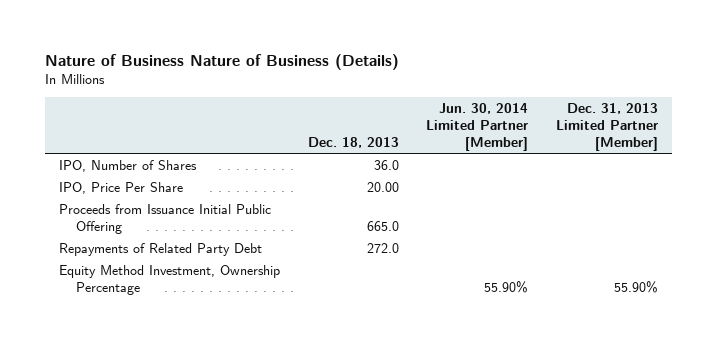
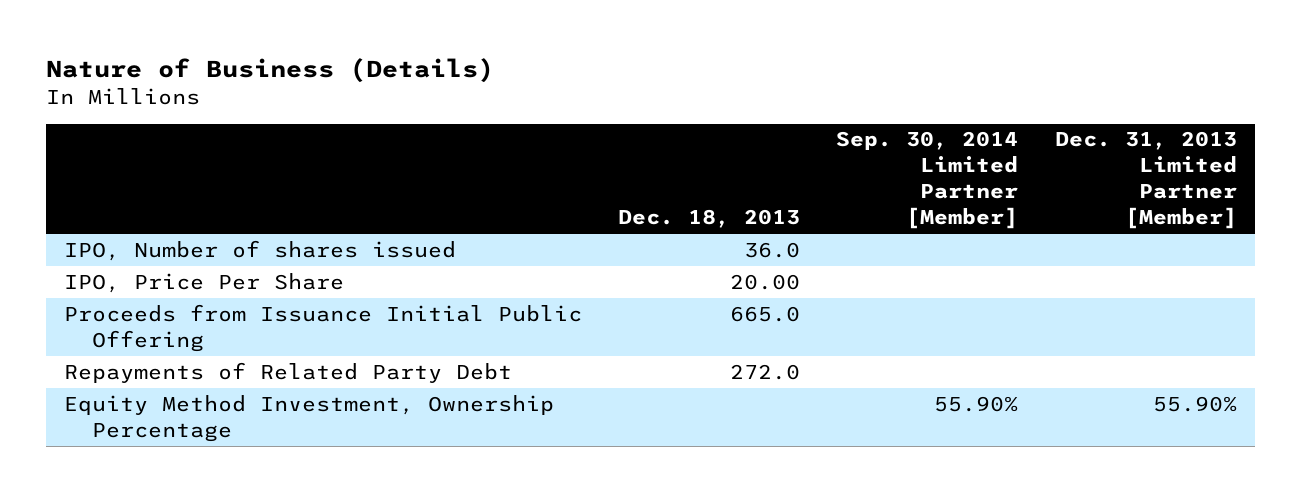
- Nature of Business Nature of Business (Details)
+ Nature of Business (Details)
- | Dec. 18, 2013 | Jun. 30, 2014 Limited Partner [Member] | Dec. 31, 2013 Limited Partner [Member]
+ | Dec. 18, 2013 | Sep. 30, 2014 Limited Partner [Member] | Dec. 31, 2013 Limited Partner [Member]
- IPO, Number of Shares | 36.0 | |
+ IPO, Number of shares issued | 36.0 | |

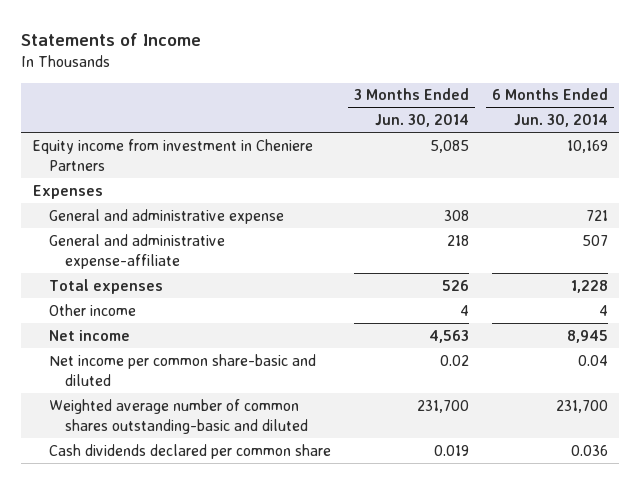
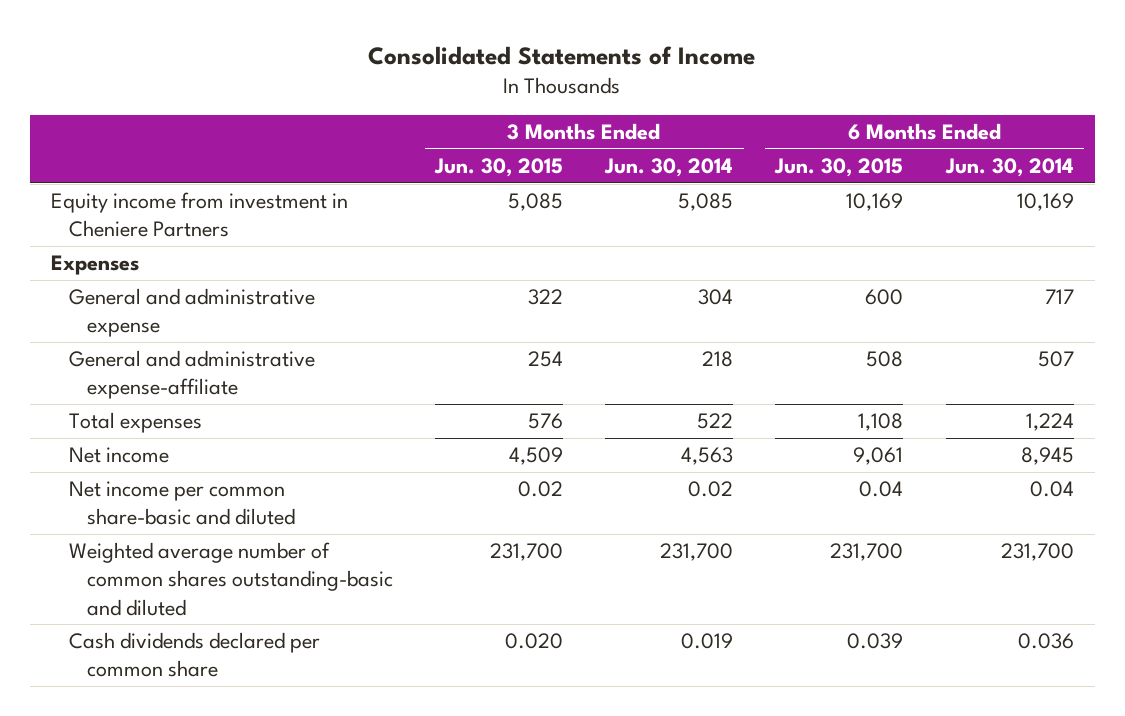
- Statements of Income
+ Consolidated Statements of Income
- | 3 Months Ended Jun. 30, 2014 | 6 Months Ended Jun. 30, 2014
+ | 3 Months Ended Jun. 30, 2015 | 3 Months Ended Jun. 30, 2014 | 6 Months Ended Jun. 30, 2015 | 6 Months Ended Jun. 30, 2014
- General and administrative expense | 308 | 721
+ General and administrative expense | 322 | 304 | 600 | 717
- Total expenses | 526 | 1,228
- Other income | 4 | 4
+ Total expenses | 576 | 522 | 1,108 | 1,224

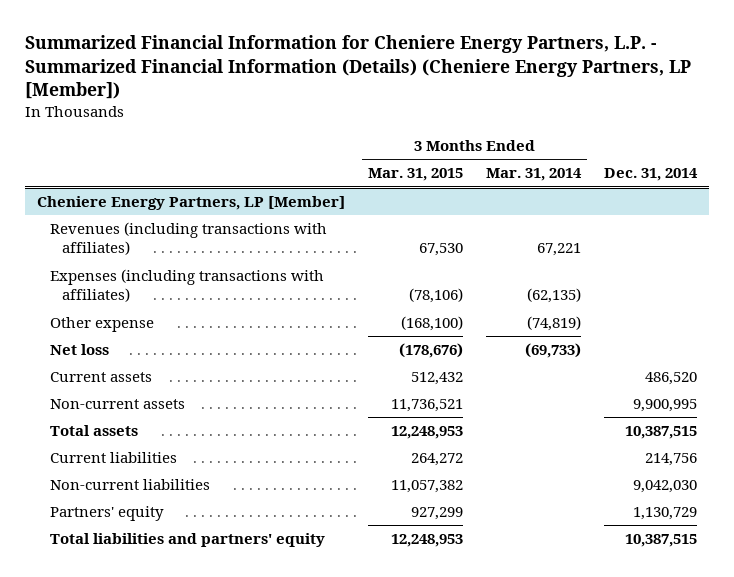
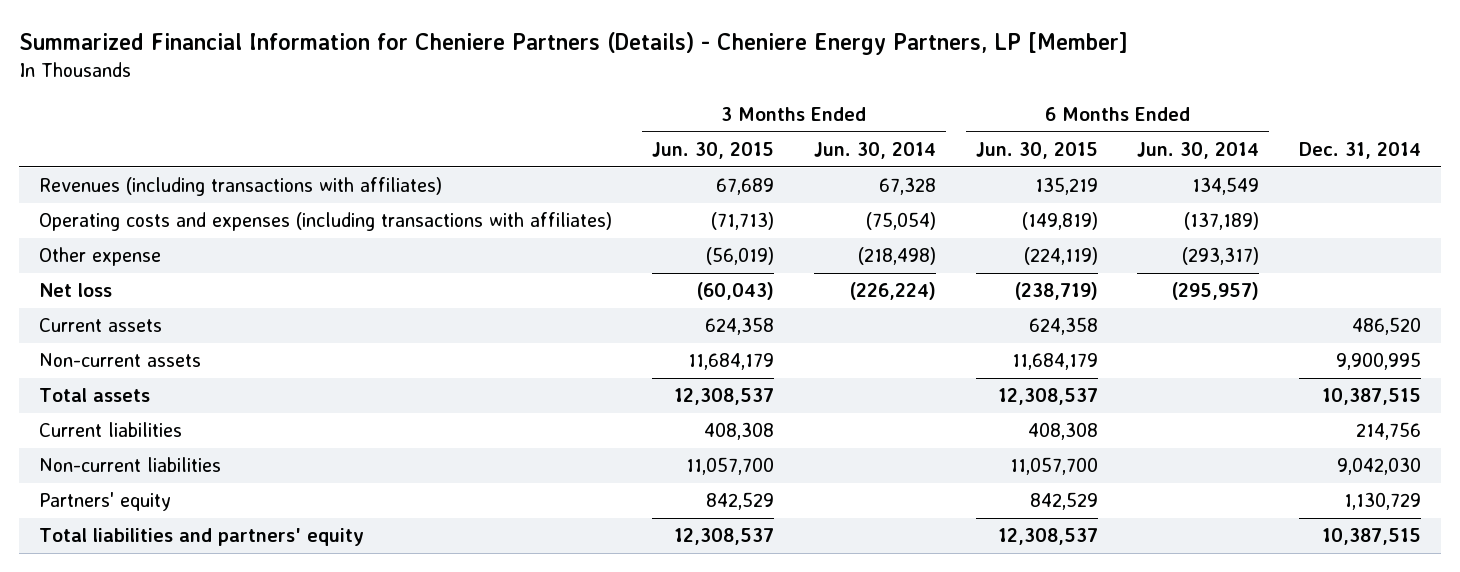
- Summarized Financial Information for Cheniere Energy Partners, L.P. - Summarized Financial Information (Details) (Cheniere Energy Partners, LP [Member])
+ Summarized Financial Information for Cheniere Partners (Details) - Cheniere Energy Partners, LP [Member]
- | 3 Months Ended Mar. 31, 2015 | 3 Months Ended Mar. 31, 2014 | Dec. 31, 2014
+ | 3 Months Ended Jun. 30, 2015 | 3 Months Ended Jun. 30, 2014 | 6 Months Ended Jun. 30, 2015 | 6 Months Ended Jun. 30, 2014 | Dec. 31, 2014
- Cheniere Energy Partners, LP [Member]
- Expenses (including transactions with affiliates) | (78,106) | (62,135) |
+ Operating costs and expenses (including transactions with affiliates) | (71,713) | (75,054) | (149,819) | (137,189) |

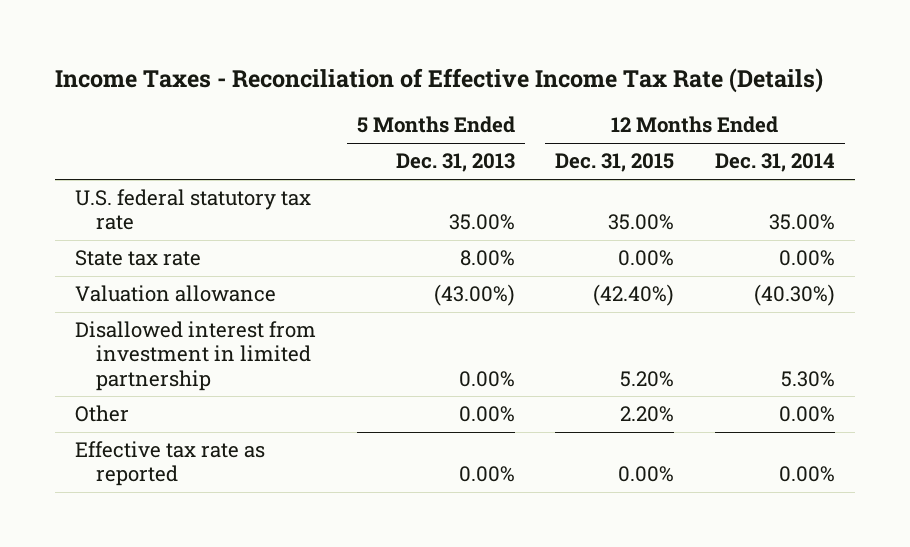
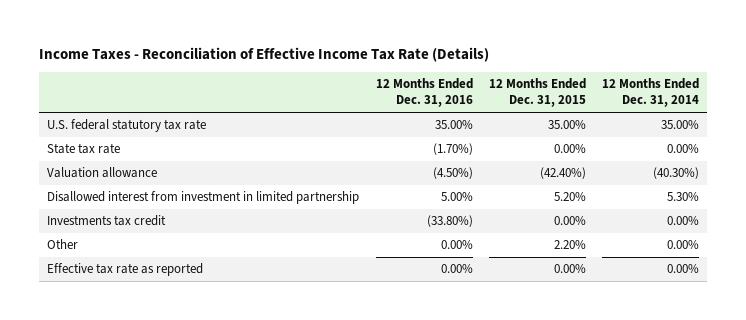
- | 5 Months Ended Dec. 31, 2013 | 12 Months Ended Dec. 31, 2015 | 12 Months Ended Dec. 31, 2014
+ | 12 Months Ended Dec. 31, 2016 | 12 Months Ended Dec. 31, 2015 | 12 Months Ended Dec. 31, 2014
+ Investments tax credit | (33.80%) | 0.00% | 0.00%

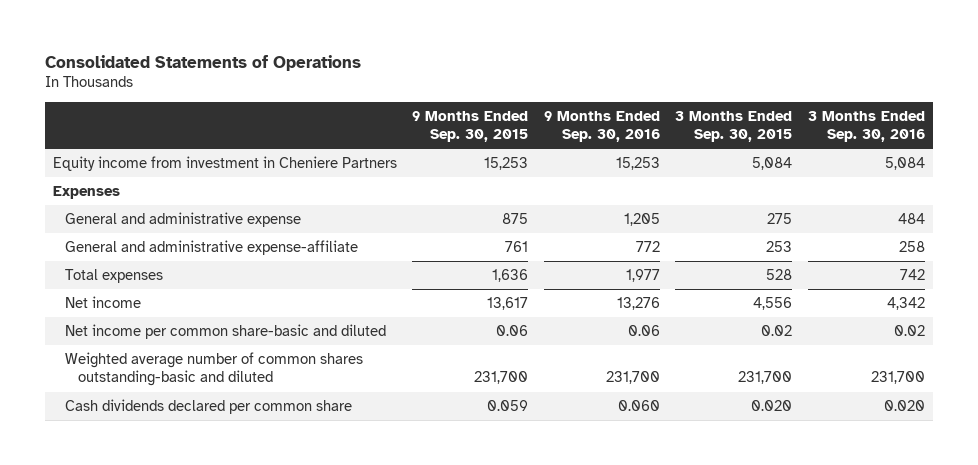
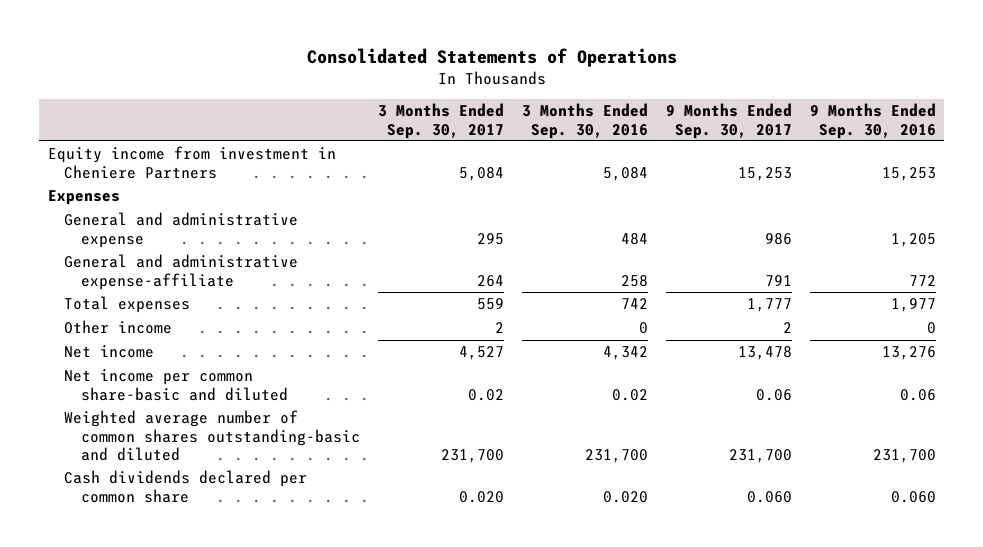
- | 9 Months Ended Sep. 30, 2015 | 9 Months Ended Sep. 30, 2016 | 3 Months Ended Sep. 30, 2015 | 3 Months Ended Sep. 30, 2016
+ | 3 Months Ended Sep. 30, 2017 | 3 Months Ended Sep. 30, 2016 | 9 Months Ended Sep. 30, 2017 | 9 Months Ended Sep. 30, 2016
+ Other income | 2 | 0 | 2 | 0

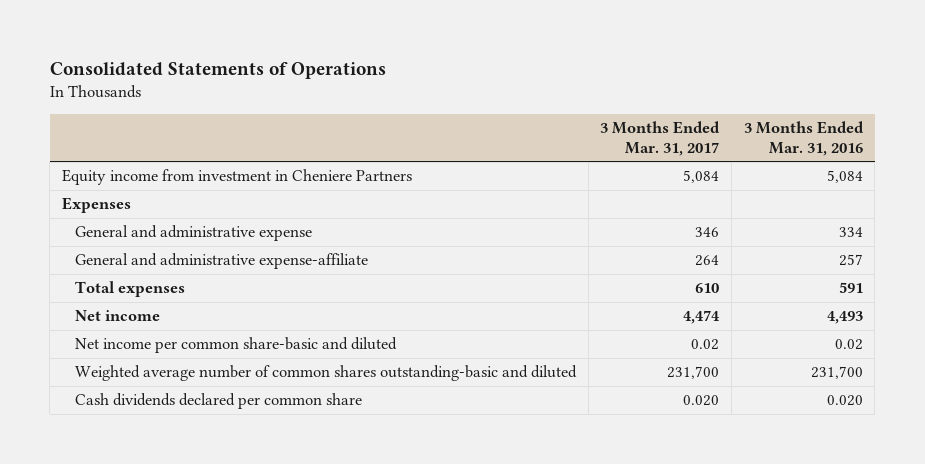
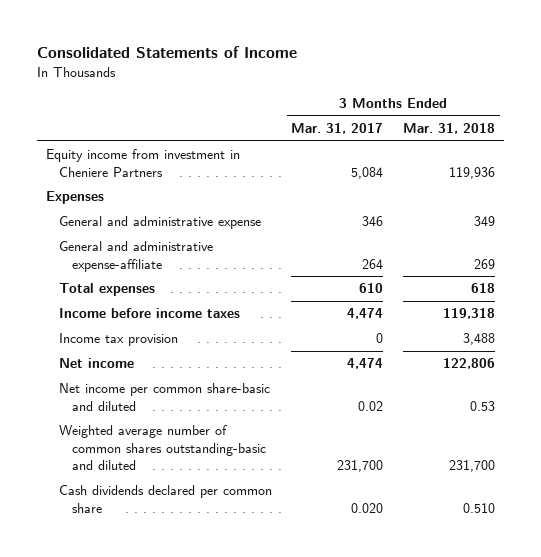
- Consolidated Statements of Operations
+ Consolidated Statements of Income
- | 3 Months Ended Mar. 31, 2017 | 3 Months Ended Mar. 31, 2016
+ | 3 Months Ended Mar. 31, 2017 | 3 Months Ended Mar. 31, 2018
+ Income before income taxes | 4,474 | 119,318
+ Income tax provision | 0 | 3,488

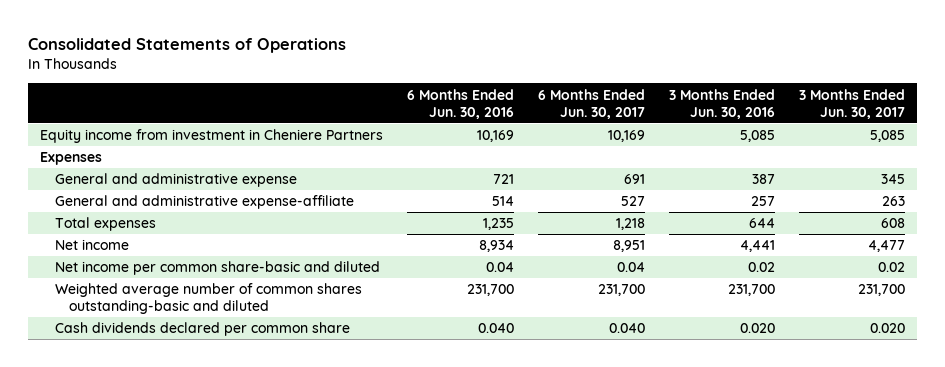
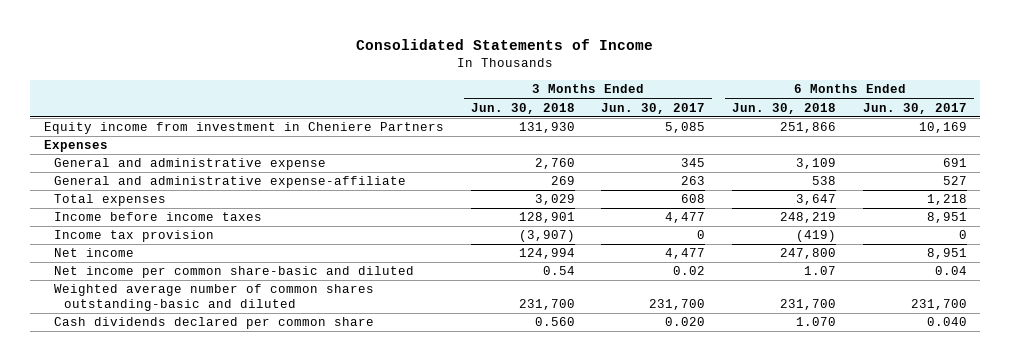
- Consolidated Statements of Operations
+ Consolidated Statements of Income
- | 6 Months Ended Jun. 30, 2016 | 6 Months Ended Jun. 30, 2017 | 3 Months Ended Jun. 30, 2016 | 3 Months Ended Jun. 30, 2017
+ | 3 Months Ended Jun. 30, 2018 | 3 Months Ended Jun. 30, 2017 | 6 Months Ended Jun. 30, 2018 | 6 Months Ended Jun. 30, 2017
+ Income before income taxes | 128,901 | 4,477 | 248,219 | 8,951
+ Income tax provision | (3,907) | 0 | (419) | 0

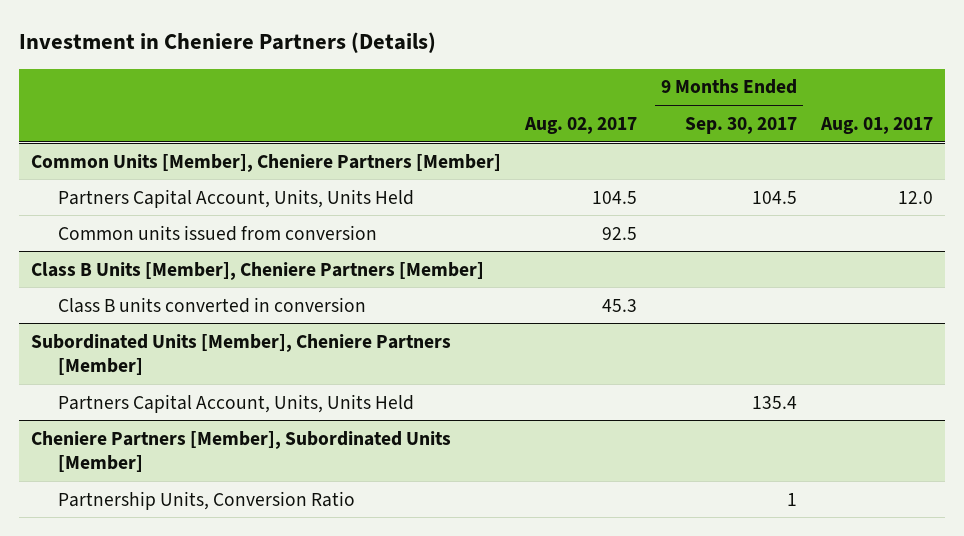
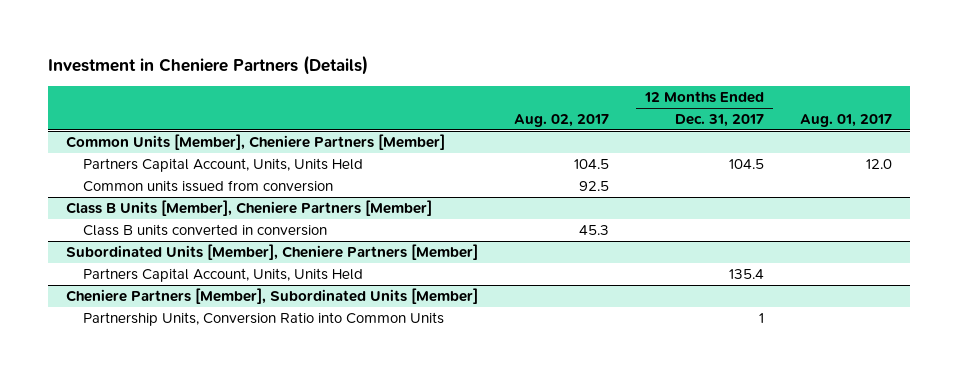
- | Aug. 02, 2017 | 9 Months Ended Sep. 30, 2017 | Aug. 01, 2017
+ | Aug. 02, 2017 | 12 Months Ended Dec. 31, 2017 | Aug. 01, 2017
@ Cheniere Partners [Member], Subordinated Units [Member]
- Partnership Units, Conversion Ratio | | 1 |
+ Partnership Units, Conversion Ratio into Common Units | | 1 |

